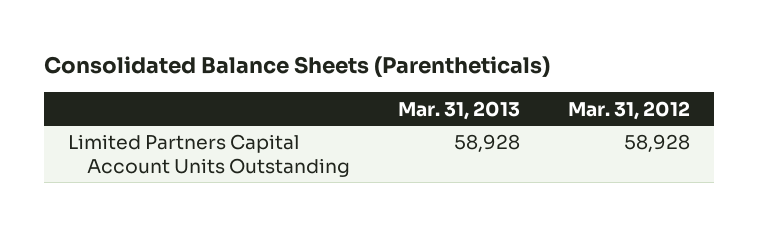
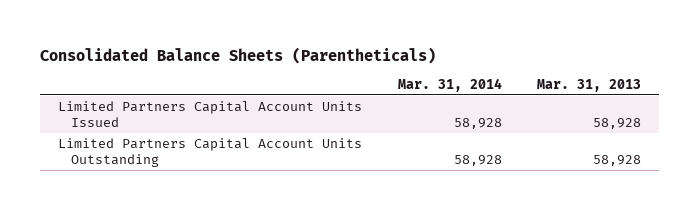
- | Mar. 31, 2013 | Mar. 31, 2012
+ | Mar. 31, 2014 | Mar. 31, 2013
+ Limited Partners Capital Account Units Issued | 58,928 | 58,928

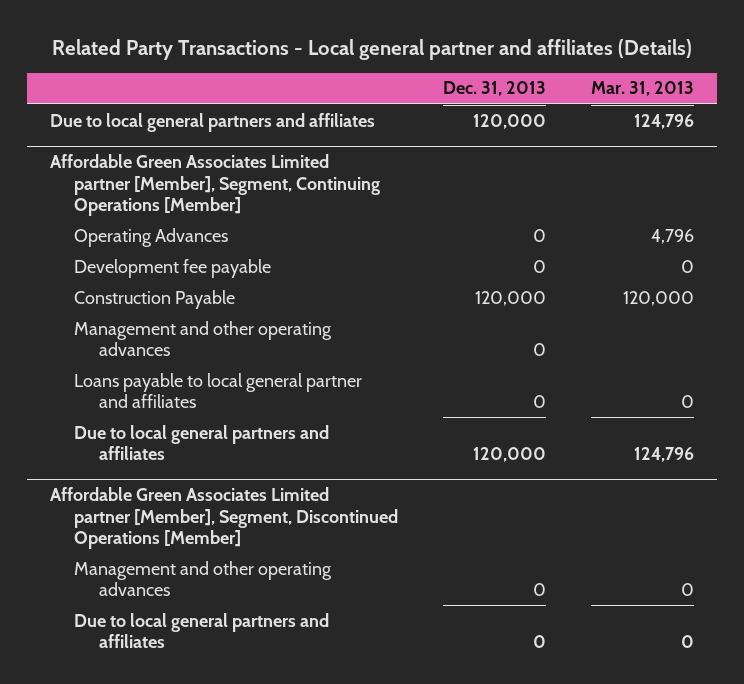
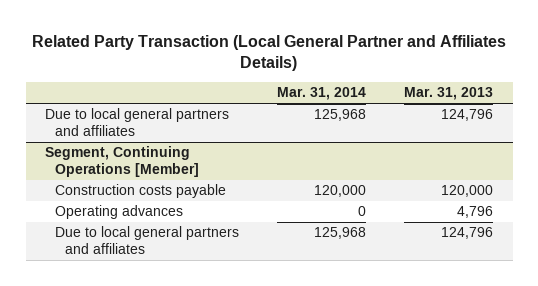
- Related Party Transactions - Local general partner and affiliates (Details)
+ Related Party Transaction (Local General Partner and Affiliates Details)
- | Dec. 31, 2013 | Mar. 31, 2013
+ | Mar. 31, 2014 | Mar. 31, 2013
- Affordable Green Associates Limited partner [Member], Segment, Continuing Operations [Member]
- Operating Advances | 0 | 4,796
- Development fee payable | 0 | 0
- Construction Payable | 120,000 | 120,000
- Management and other operating advances | 0 |
- Loans payable to local general partner and affiliates | 0 | 0
+ Segment, Continuing Operations [Member]
+ Construction costs payable | 120,000 | 120,000
+ Operating advances | 0 | 4,796
- Affordable Green Associates Limited partner [Member], Segment, Discontinued Operations [Member]
- Management and other operating advances | 0 | 0
- Due to local general partners and affiliates | 0 | 0

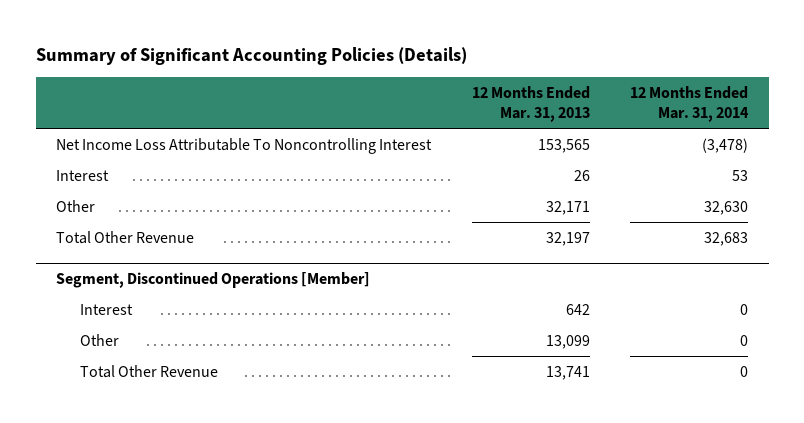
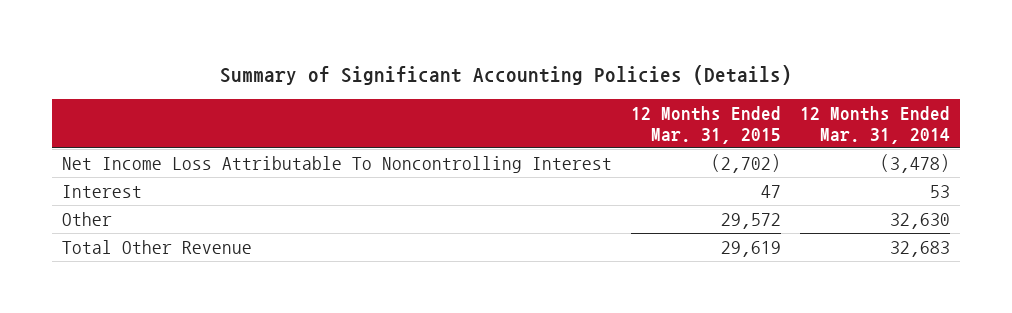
- | 12 Months Ended Mar. 31, 2013 | 12 Months Ended Mar. 31, 2014
+ | 12 Months Ended Mar. 31, 2015 | 12 Months Ended Mar. 31, 2014
- Segment, Discontinued Operations [Member]
- Interest | 642 | 0
- Other | 13,099 | 0
- Total Other Revenue | 13,741 | 0

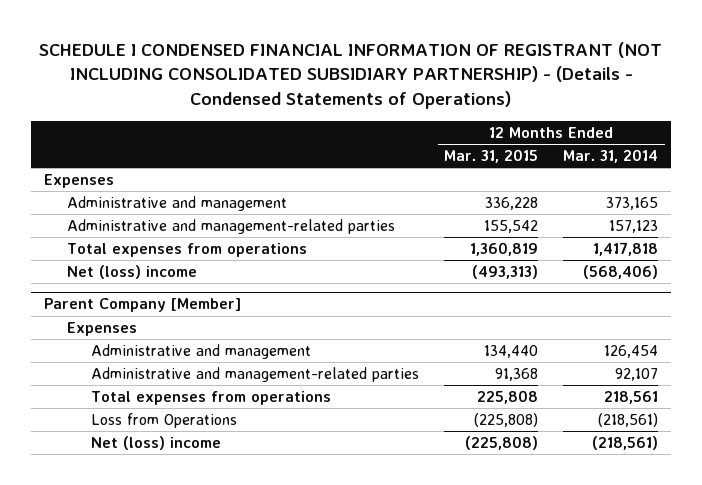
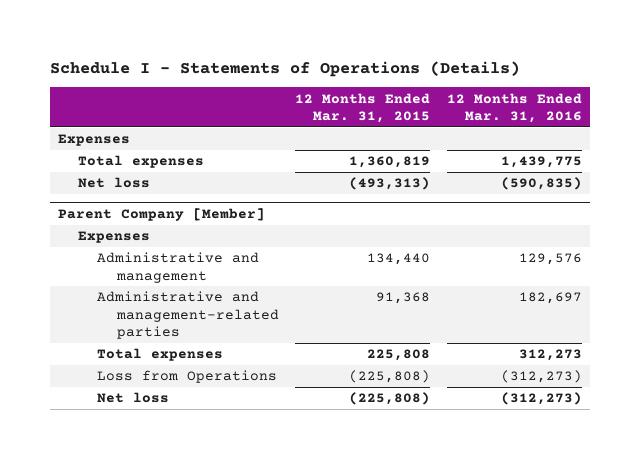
- SCHEDULE I CONDENSED FINANCIAL INFORMATION OF REGISTRANT (NOT INCLUDING CONSOLIDATED SUBSIDIARY PARTNERSHIP) - (Details - Condensed Statements of Operations)
+ Schedule I - Statements of Operations (Details)
- | 12 Months Ended Mar. 31, 2015 | 12 Months Ended Mar. 31, 2014
+ | 12 Months Ended Mar. 31, 2015 | 12 Months Ended Mar. 31, 2016
- Administrative and management | 336,228 | 373,165
- Administrative and management-related parties | 155,542 | 157,123
- Total expenses from operations | 1,360,819 | 1,417,818
- Net (loss) income | (493,313) | (568,406)
+ Total expenses | 1,360,819 | 1,439,775
+ Net loss | (493,313) | (590,835)
@ Parent Company [Member]
- Total expenses from operations | 225,808 | 218,561
+ Total expenses | 225,808 | 312,273
- Net (loss) income | (225,808) | (218,561)
+ Net loss | (225,808) | (312,273)

